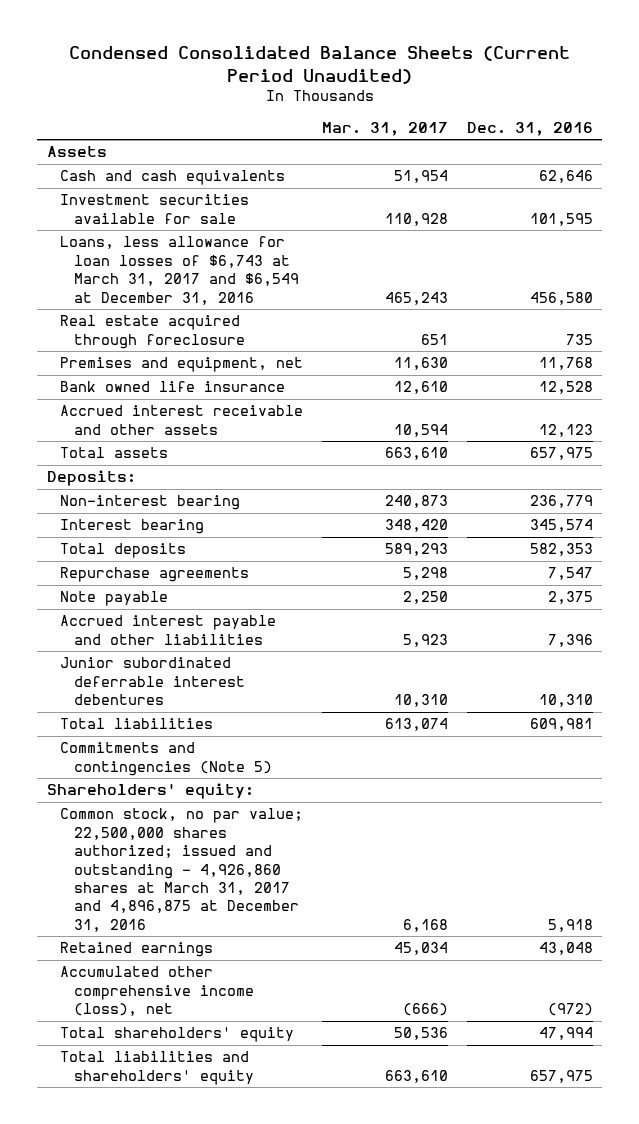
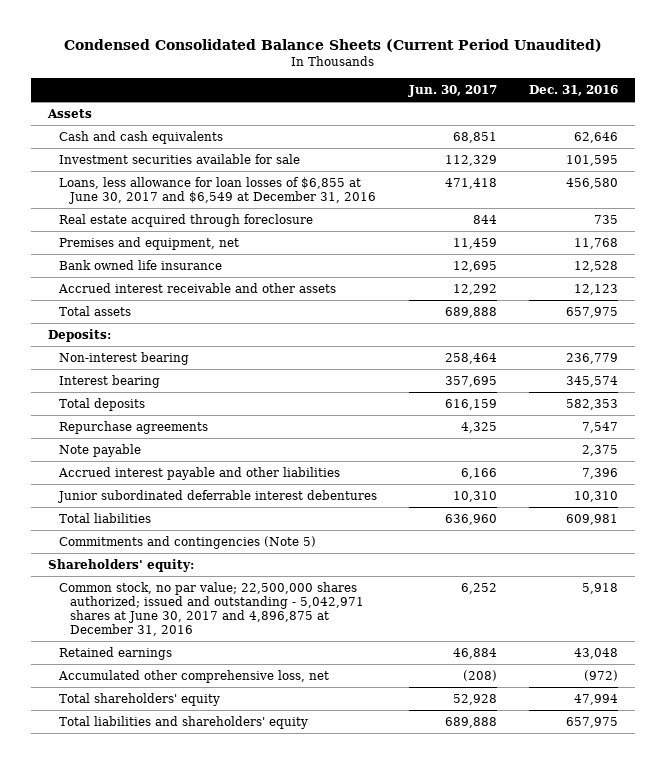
- | Mar. 31, 2017 | Dec. 31, 2016
+ | Jun. 30, 2017 | Dec. 31, 2016
- Loans, less allowance for loan losses of $6,743 at March 31, 2017 and $6,549 at December 31, 2016 | 465,243 | 456,580
+ Loans, less allowance for loan losses of $6,855 at June 30, 2017 and $6,549 at December 31, 2016 | 471,418 | 456,580
- Common stock, no par value; 22,500,000 shares authorized; issued and outstanding - 4,926,860 shares at March 31, 2017 and 4,896,875 at December 31, 2016 | 6,168 | 5,918
+ Common stock, no par value; 22,500,000 shares authorized; issued and outstanding - 5,042,971 shares at June 30, 2017 and 4,896,875 at December 31, 2016 | 6,252 | 5,918
- Accumulated other comprehensive income (loss), net | (666) | (972)
+ Accumulated other comprehensive loss, net | (208) | (972)

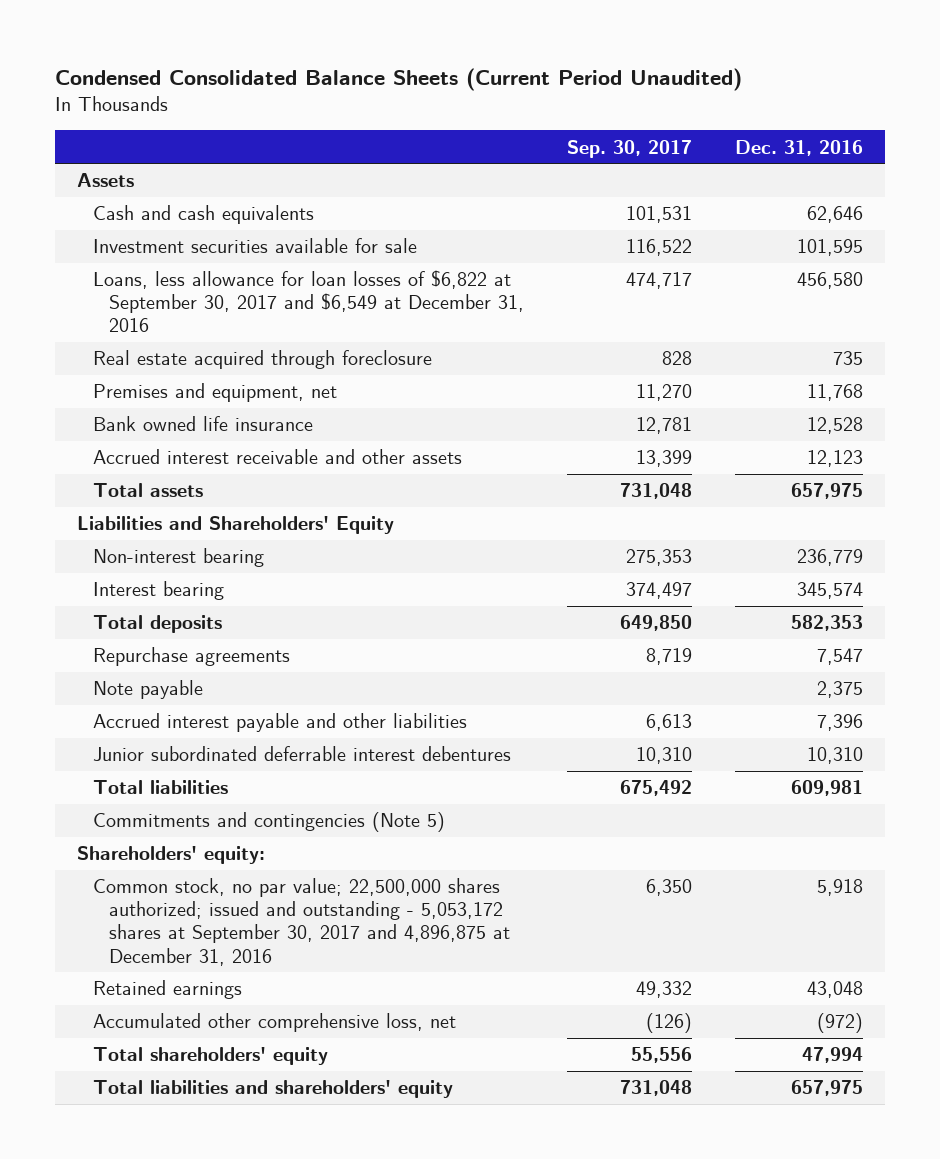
- | Jun. 30, 2017 | Dec. 31, 2016
+ | Sep. 30, 2017 | Dec. 31, 2016
- Loans, less allowance for loan losses of $6,855 at June 30, 2017 and $6,549 at December 31, 2016 | 471,418 | 456,580
+ Loans, less allowance for loan losses of $6,822 at September 30, 2017 and $6,549 at December 31, 2016 | 474,717 | 456,580
- Deposits:
+ Liabilities and Shareholders' Equity
- Common stock, no par value; 22,500,000 shares authorized; issued and outstanding - 5,042,971 shares at June 30, 2017 and 4,896,875 at December 31, 2016 | 6,252 | 5,918
+ Common stock, no par value; 22,500,000 shares authorized; issued and outstanding - 5,053,172 shares at September 30, 2017 and 4,896,875 at December 31, 2016 | 6,350 | 5,918

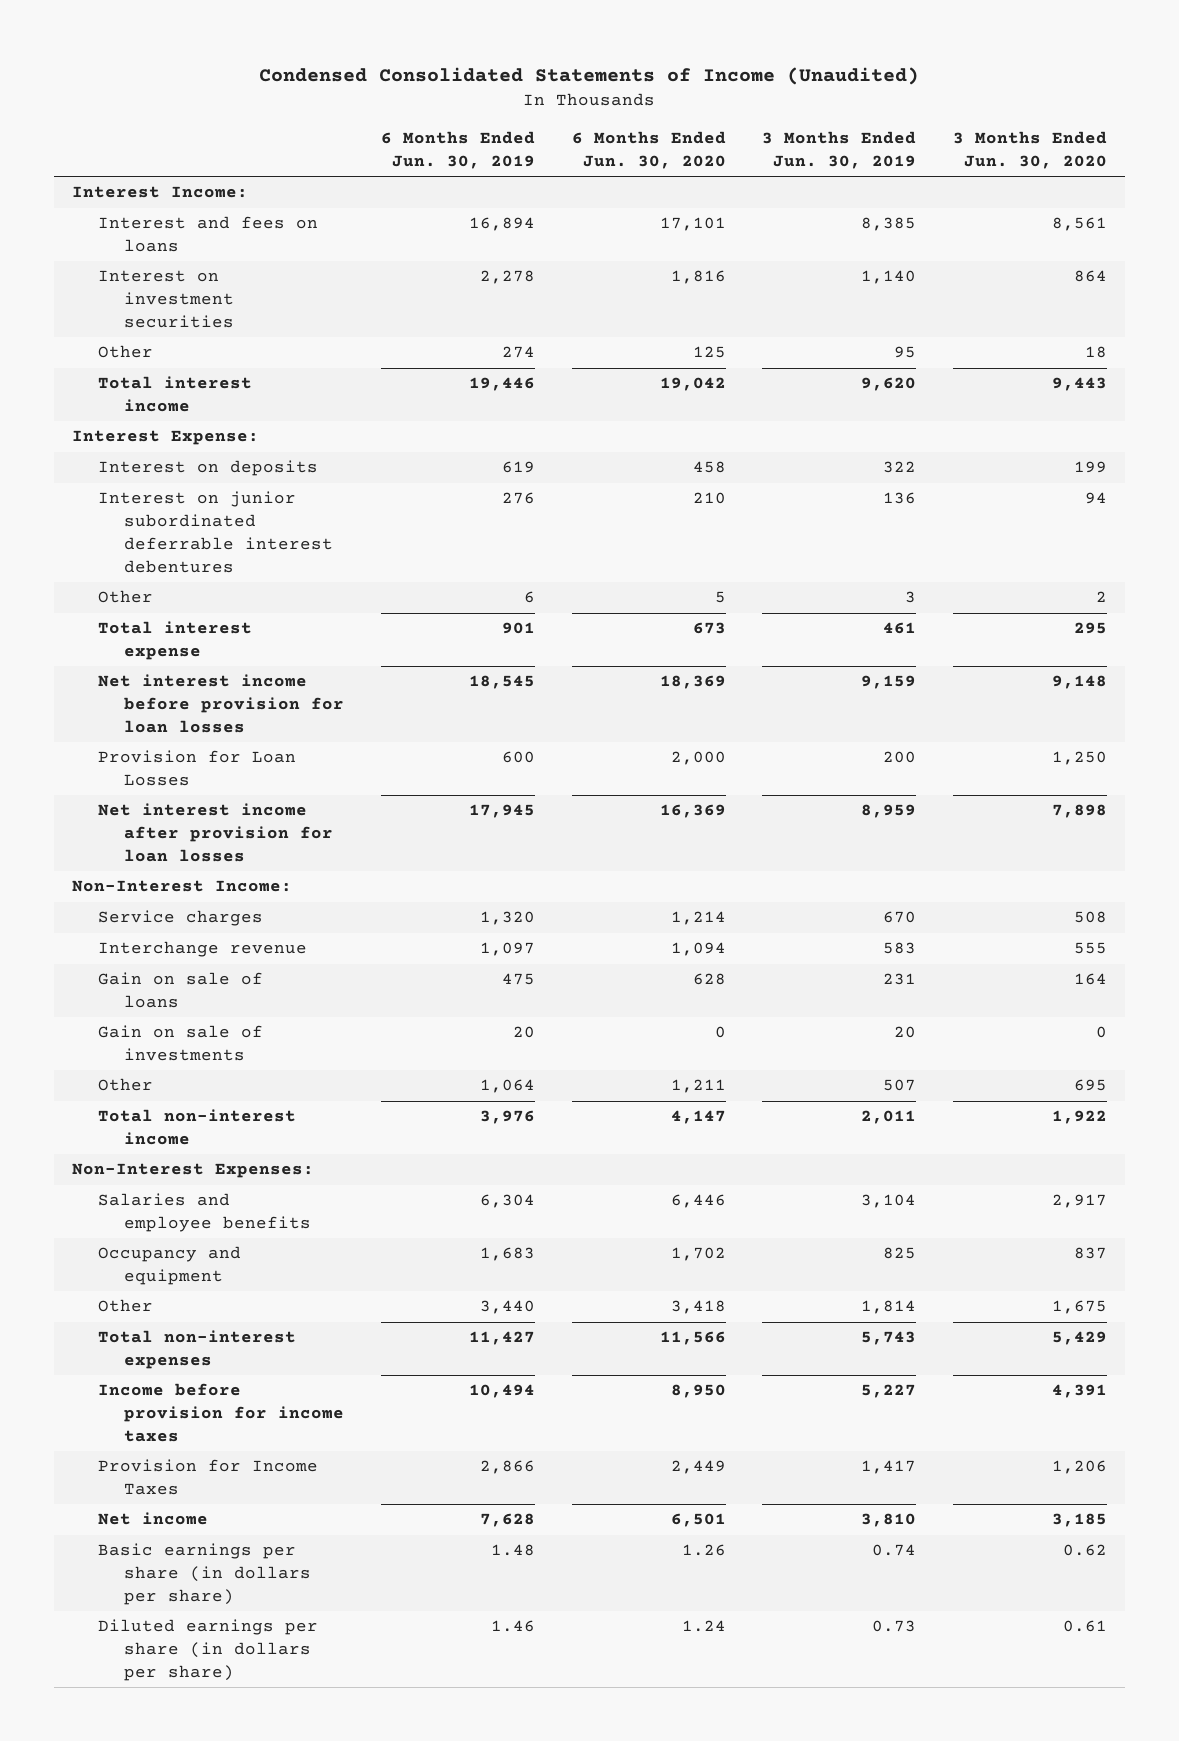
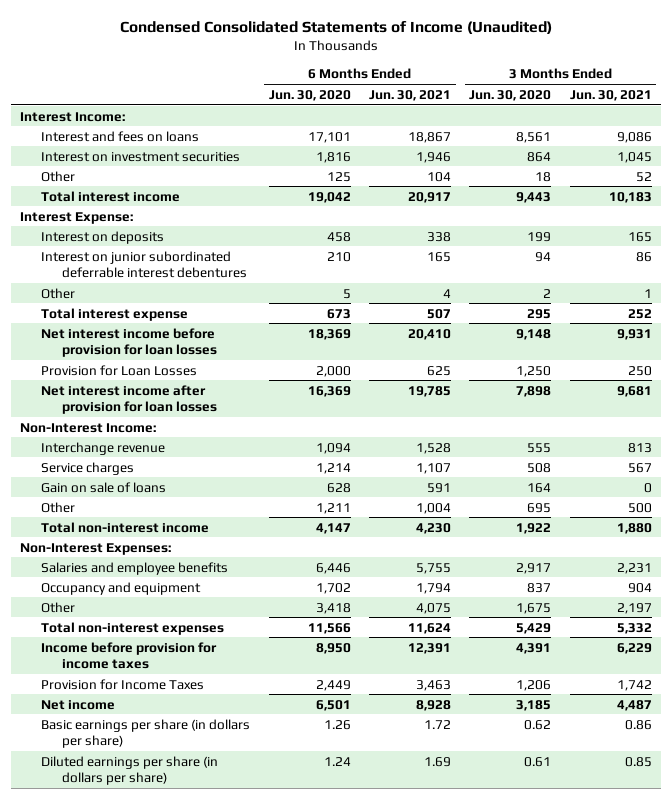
- | 6 Months Ended Jun. 30, 2019 | 6 Months Ended Jun. 30, 2020 | 3 Months Ended Jun. 30, 2019 | 3 Months Ended Jun. 30, 2020
+ | 6 Months Ended Jun. 30, 2020 | 6 Months Ended Jun. 30, 2021 | 3 Months Ended Jun. 30, 2020 | 3 Months Ended Jun. 30, 2021
moved down: Service charges | 1,214 | 1,107 | 508 | 567
- Gain on sale of investments | 20 | 0 | 20 | 0

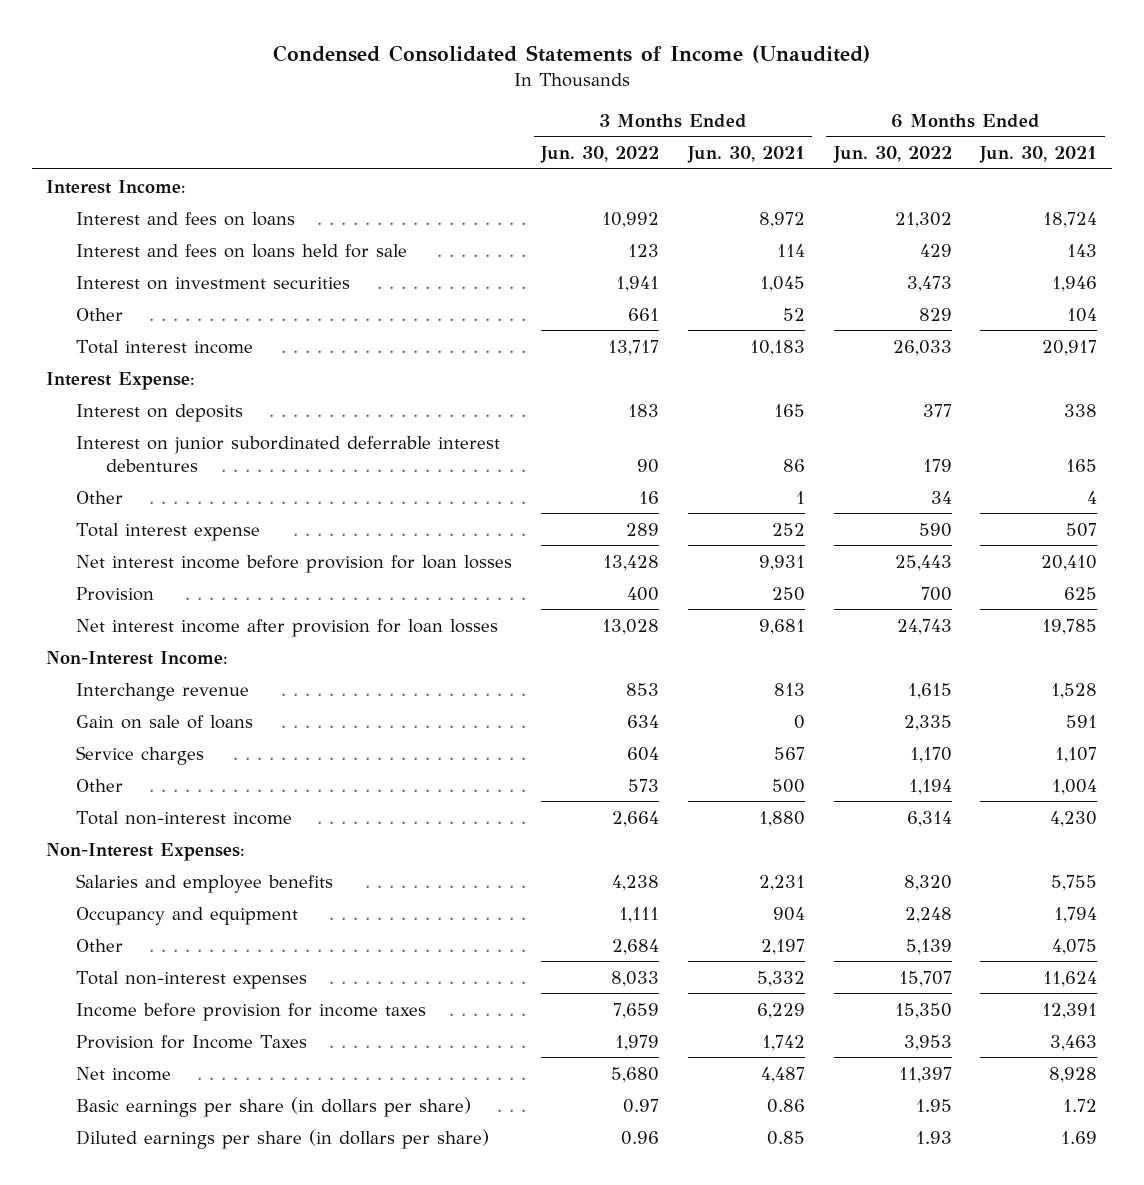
- | 6 Months Ended Jun. 30, 2020 | 6 Months Ended Jun. 30, 2021 | 3 Months Ended Jun. 30, 2020 | 3 Months Ended Jun. 30, 2021
+ | 3 Months Ended Jun. 30, 2022 | 3 Months Ended Jun. 30, 2021 | 6 Months Ended Jun. 30, 2022 | 6 Months Ended Jun. 30, 2021
- Interest and fees on loans | 17,101 | 18,867 | 8,561 | 9,086
+ Interest and fees on loans | 10,992 | 8,972 | 21,302 | 18,724
+ Interest and fees on loans held for sale | 123 | 114 | 429 | 143
- Provision for Loan Losses | 2,000 | 625 | 1,250 | 250
+ Provision | 400 | 250 | 700 | 625
moved down: Service charges | 604 | 567 | 1,170 | 1,107

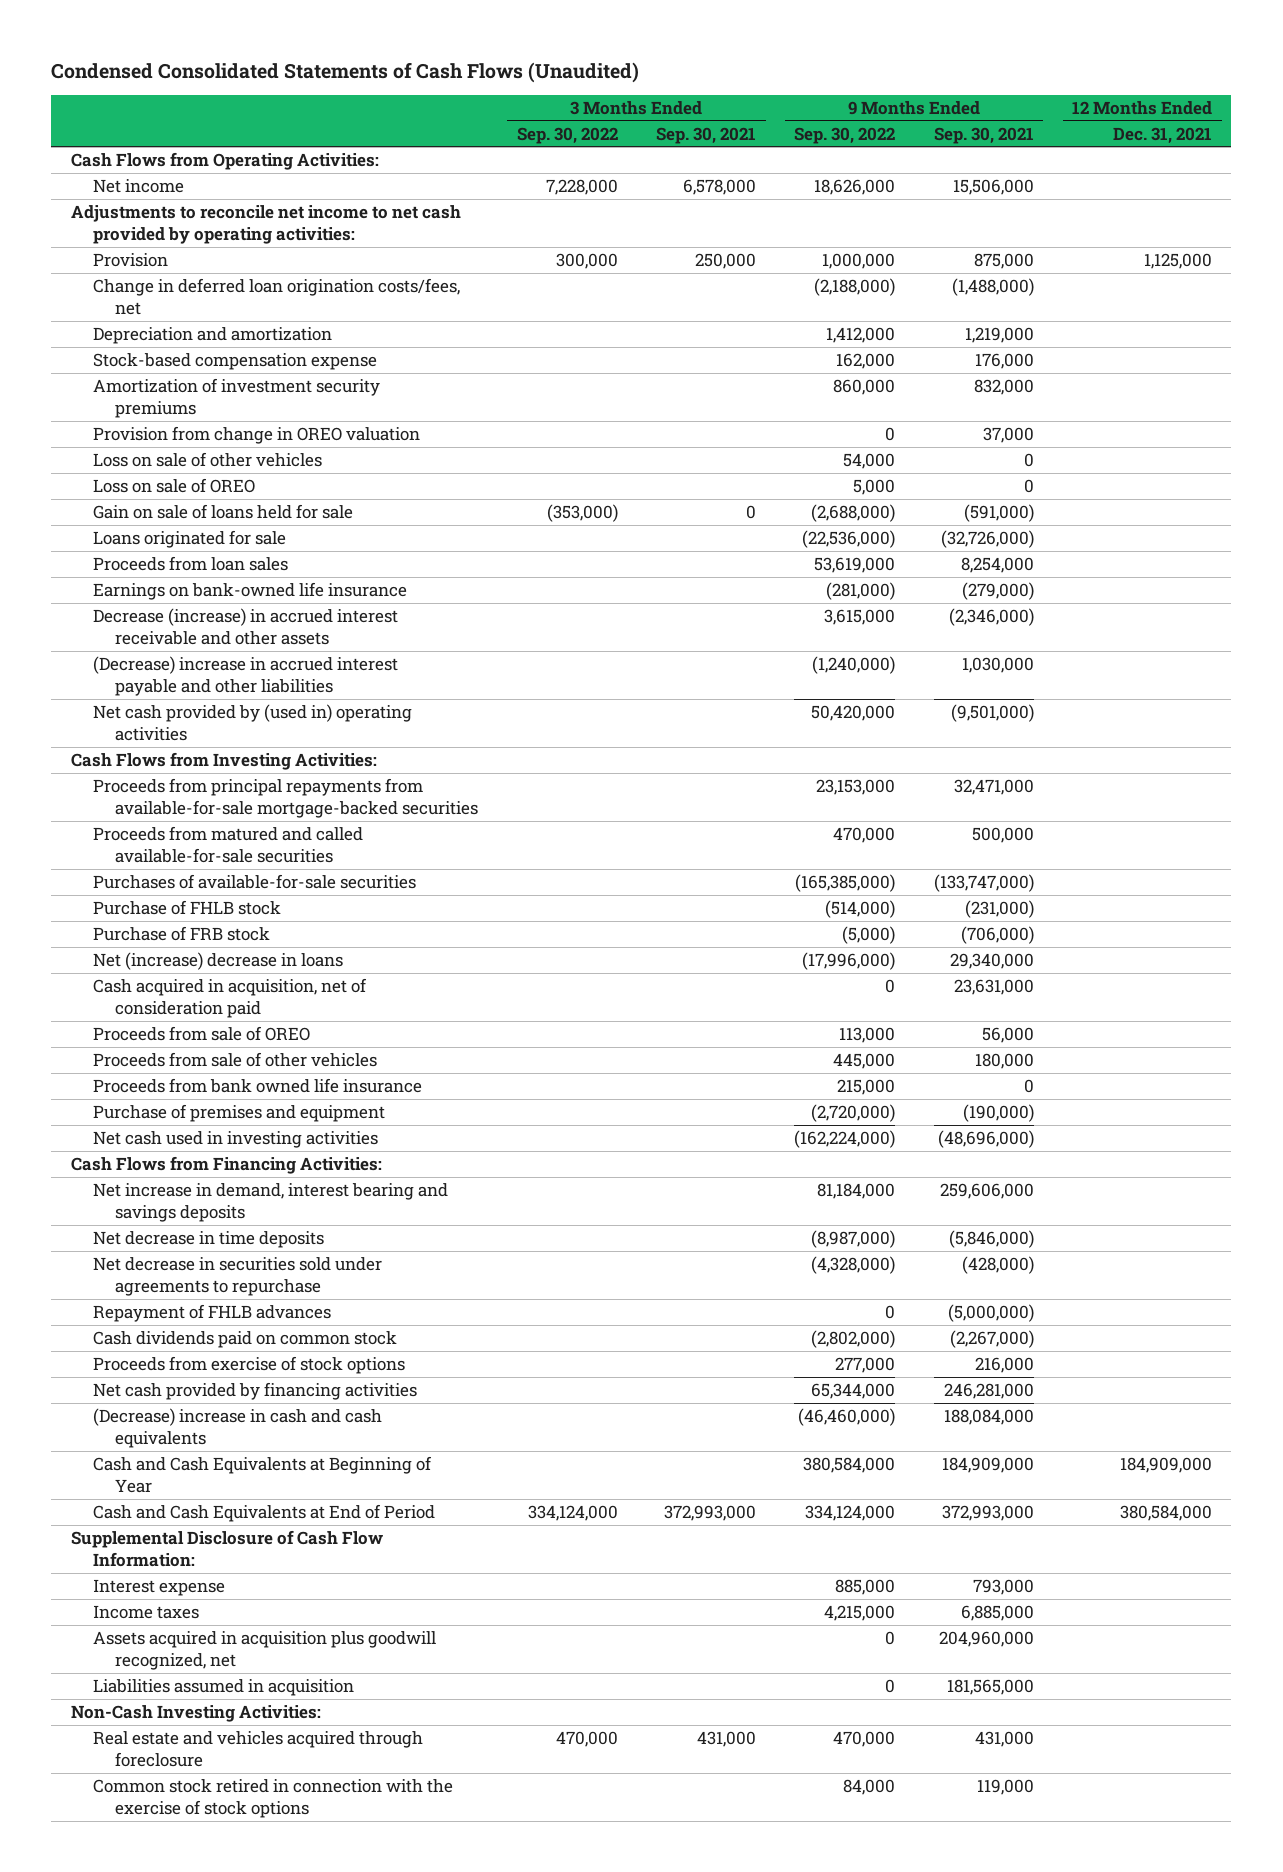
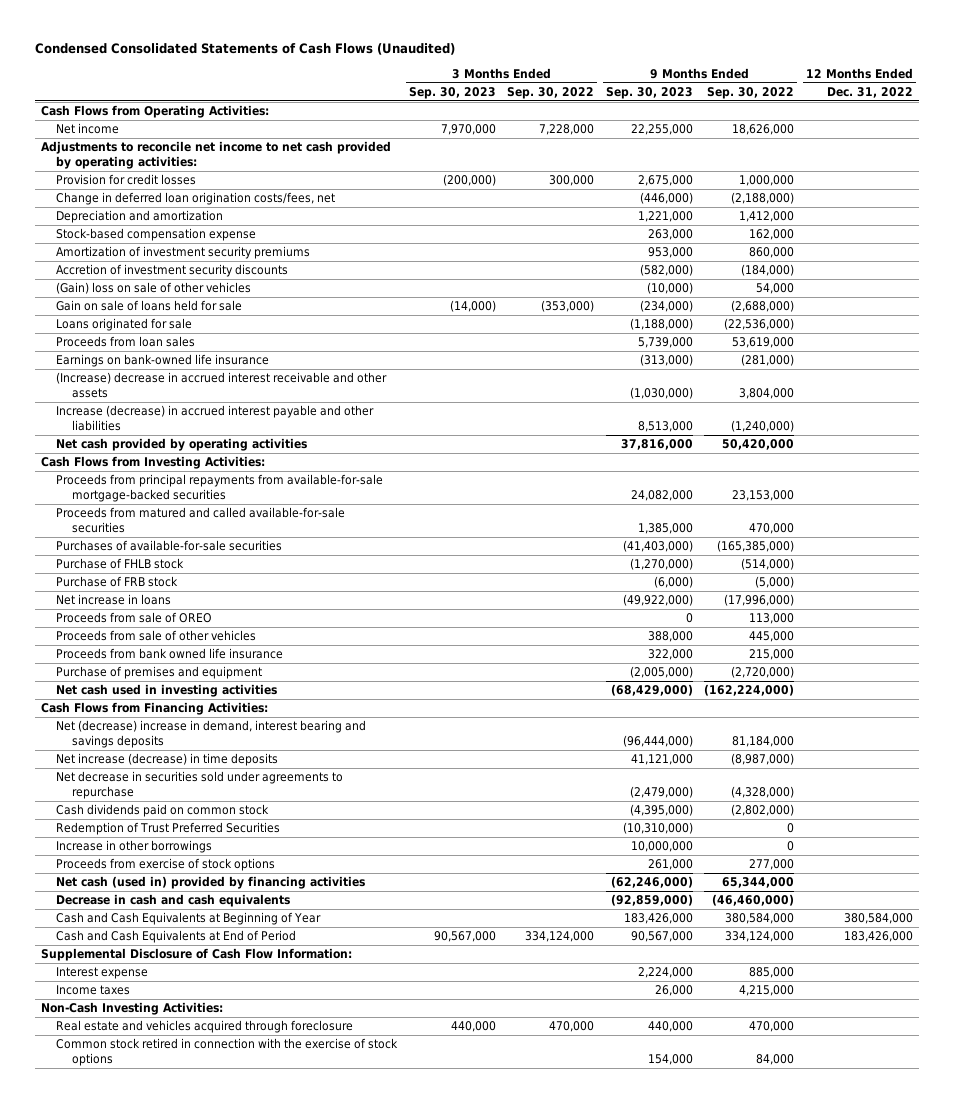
- | 3 Months Ended Sep. 30, 2022 | 3 Months Ended Sep. 30, 2021 | 9 Months Ended Sep. 30, 2022 | 9 Months Ended Sep. 30, 2021 | 12 Months Ended Dec. 31, 2021
+ | 3 Months Ended Sep. 30, 2023 | 3 Months Ended Sep. 30, 2022 | 9 Months Ended Sep. 30, 2023 | 9 Months Ended Sep. 30, 2022 | 12 Months Ended Dec. 31, 2022
- Provision | 300,000 | 250,000 | 1,000,000 | 875,000 | 1,125,000
+ Provision for credit losses | (200,000) | 300,000 | 2,675,000 | 1,000,000 |
- Provision from change in OREO valuation | | | 0 | 37,000 |
- Loss on sale of other vehicles | | | 54,000 | 0 |
- Loss on sale of OREO | | | 5,000 | 0 |
+ Accretion of investment security discounts | | | (582,000) | (184,000) |
+ (Gain) loss on sale of other vehicles | | | (10,000) | 54,000 |
- Decrease (increase) in accrued interest receivable and other assets | | | 3,615,000 | (2,346,000) |
- (Decrease) increase in accrued interest payable and other liabilities | | | (1,240,000) | 1,030,000 |
- Net cash provided by (used in) operating activities | | | 50,420,000 | (9,501,000) |
+ (Increase) decrease in accrued interest receivable and other assets | | | (1,030,000) | 3,804,000 |
+ Increase (decrease) in accrued interest payable and other liabilities | | | 8,513,000 | (1,240,000) |
+ Net cash provided by operating activities | | | 37,816,000 | 50,420,000 |
- Net (increase) decrease in loans | | | (17,996,000) | 29,340,000 |
- Cash acquired in acquisition, net of consideration paid | | | 0 | 23,631,000 |
+ Net increase in loans | | | (49,922,000) | (17,996,000) |
- Net increase in demand, interest bearing and savings deposits | | | 81,184,000 | 259,606,000 |
- Net decrease in time deposits | | | (8,987,000) | (5,846,000) |
+ Net (decrease) increase in demand, interest bearing and savings deposits | | | (96,444,000) | 81,184,000 |
+ Net increase (decrease) in time deposits | | | 41,121,000 | (8,987,000) |
- Repayment of FHLB advances | | | 0 | (5,000,000) |
+ Redemption of Trust Preferred Securities | | | (10,310,000) | 0 |
+ Increase in other borrowings | | | 10,000,000 | 0 |
- Net cash provided by financing activities | | | 65,344,000 | 246,281,000 |
- (Decrease) increase in cash and cash equivalents | | | (46,460,000) | 188,084,000 |
+ Net cash (used in) provided by financing activities | | | (62,246,000) | 65,344,000 |
+ Decrease in cash and cash equivalents | | | (92,859,000) | (46,460,000) |
- Assets acquired in acquisition plus goodwill recognized, net | | | 0 | 204,960,000 |
- Liabilities assumed in acquisition | | | 0 | 181,565,000 |

